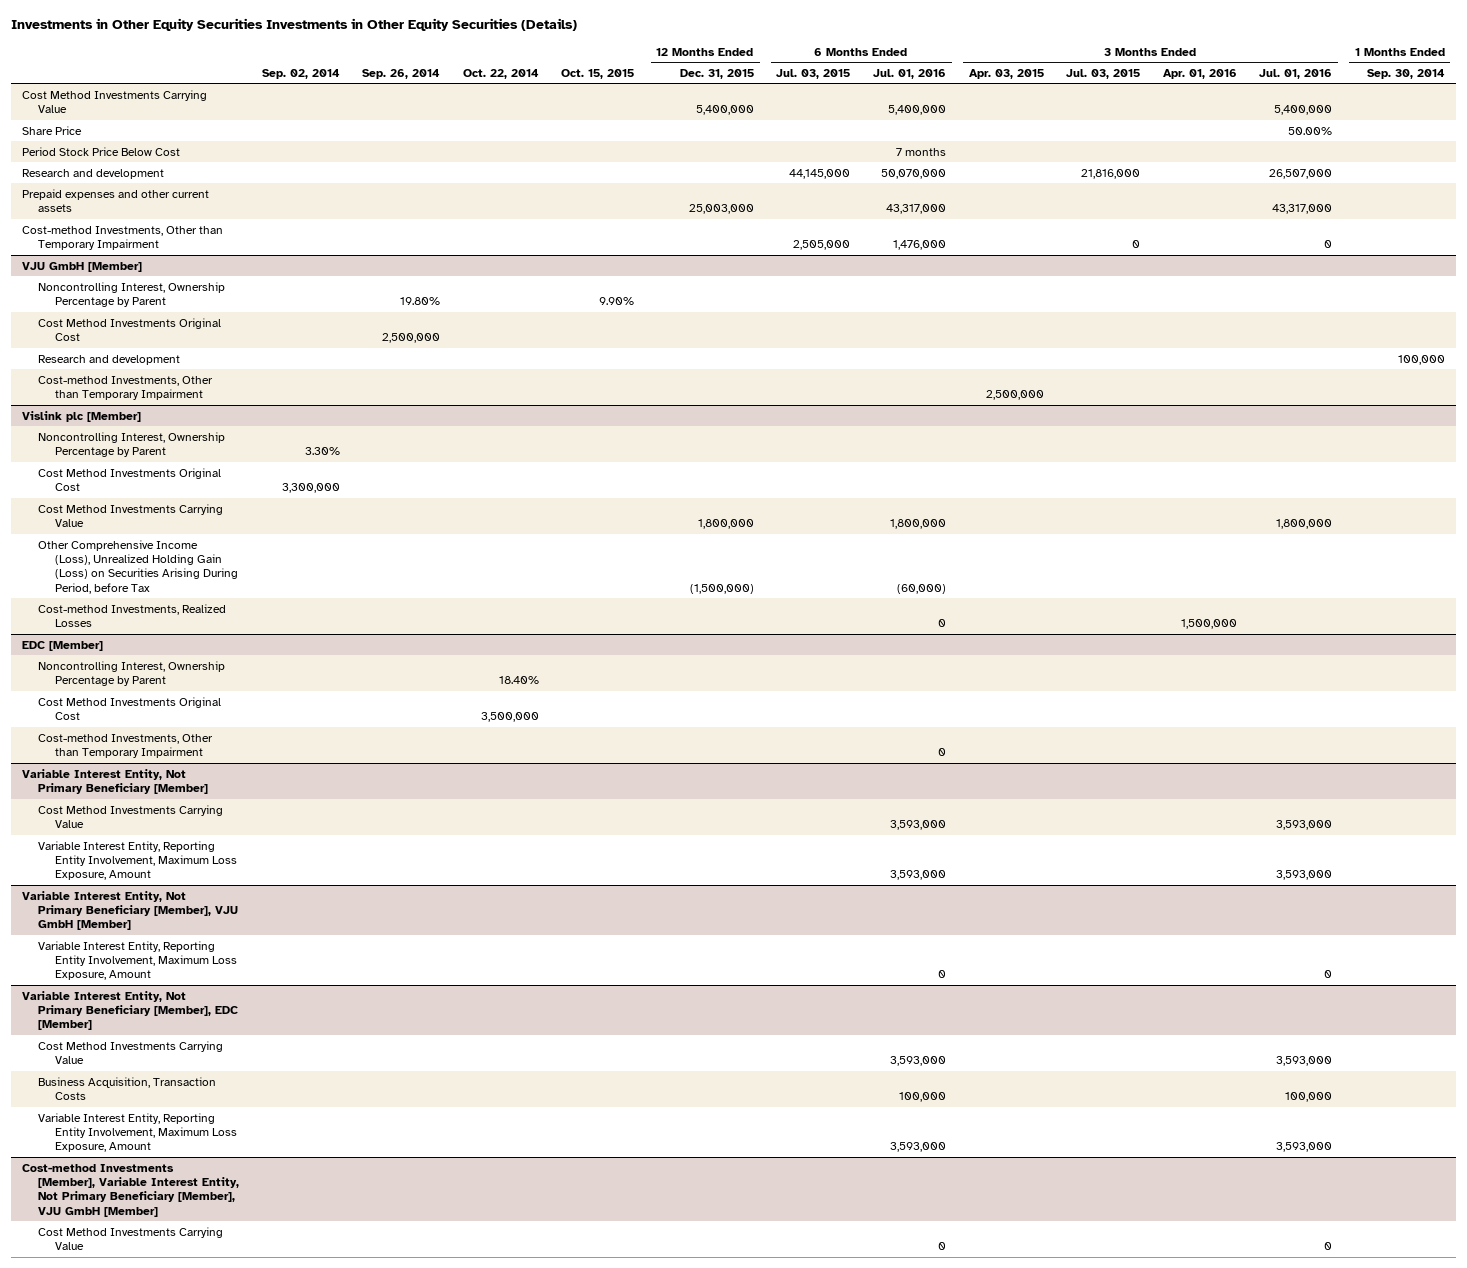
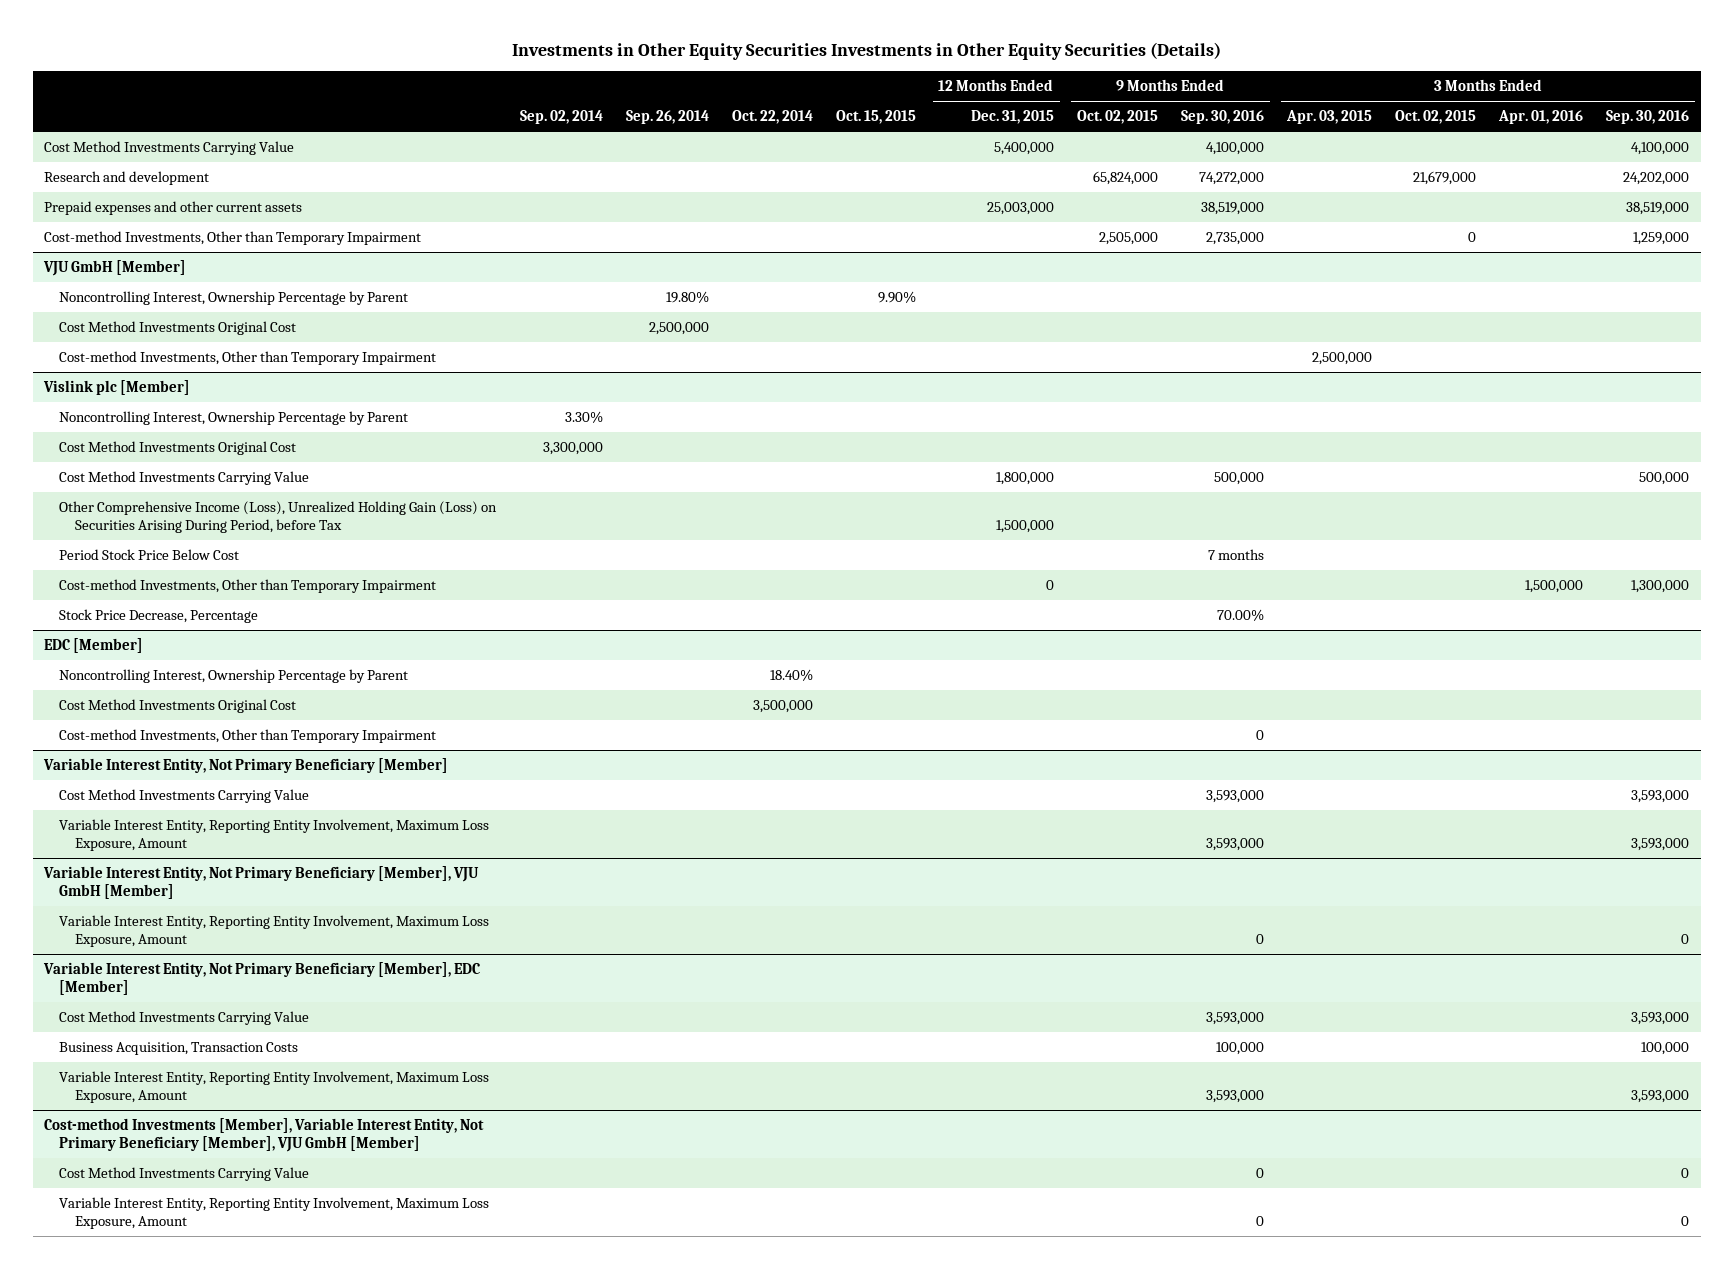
- | Sep. 02, 2014 | Sep. 26, 2014 | Oct. 22, 2014 | Oct. 15, 2015 | 12 Months Ended Dec. 31, 2015 | 6 Months Ended Jul. 03, 2015 | 6 Months Ended Jul. 01, 2016 | 3 Months Ended Apr. 03, 2015 | 3 Months Ended Jul. 03, 2015 | 3 Months Ended Apr. 01, 2016 | 3 Months Ended Jul. 01, 2016 | 1 Months Ended Sep. 30, 2014
+ | Sep. 02, 2014 | Sep. 26, 2014 | Oct. 22, 2014 | Oct. 15, 2015 | 12 Months Ended Dec. 31, 2015 | 9 Months Ended Oct. 02, 2015 | 9 Months Ended Sep. 30, 2016 | 3 Months Ended Apr. 03, 2015 | 3 Months Ended Oct. 02, 2015 | 3 Months Ended Apr. 01, 2016 | 3 Months Ended Sep. 30, 2016
- Share Price | | | | | | | | | | | 50.00% |
- Period Stock Price Below Cost | | | | | | | 7 months | | | | |
@ VJU GmbH [Member]
- Research and development | | | | | | | | | | | | 100,000
@ Vislink plc [Member]
- Other Comprehensive Income (Loss), Unrealized Holding Gain (Loss) on Securities Arising During Period, before Tax | | | | | (1,500,000) | | (60,000) | | | | |
- Cost-method Investments, Realized Losses | | | | | | | 0 | | | 1,500,000 | |
+ Other Comprehensive Income (Loss), Unrealized Holding Gain (Loss) on Securities Arising During Period, before Tax | | | | | 1,500,000 | | | | | |
+ Period Stock Price Below Cost | | | | | | | 7 months | | | |
+ Cost-method Investments, Other than Temporary Impairment | | | | | 0 | | | | | 1,500,000 | 1,300,000
+ Stock Price Decrease, Percentage | | | | | | | 70.00% | | | |
@ Cost-method Investments [Member], Variable Interest Entity, Not Primary Beneficiary [Member], VJU GmbH [Member]
+ Variable Interest Entity, Reporting Entity Involvement, Maximum Loss Exposure, Amount | | | | | | | 0 | | | | 0

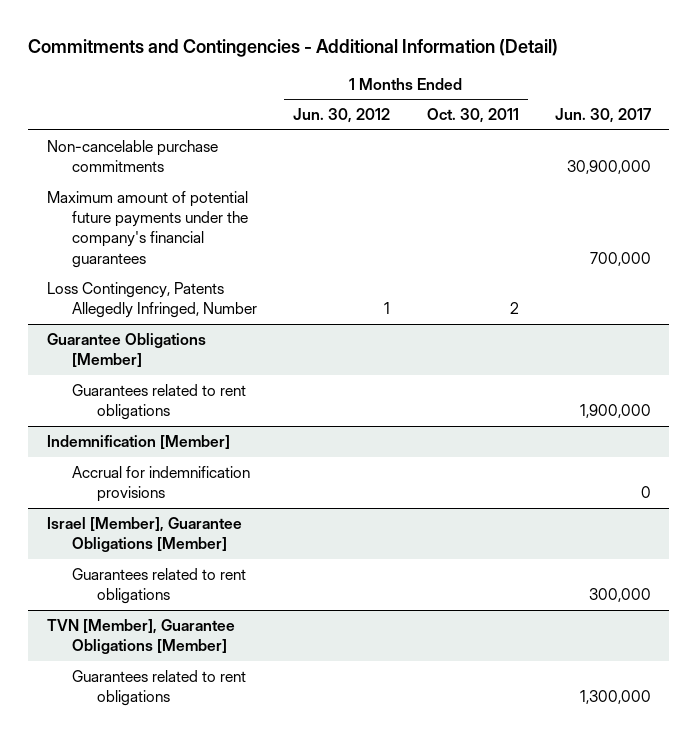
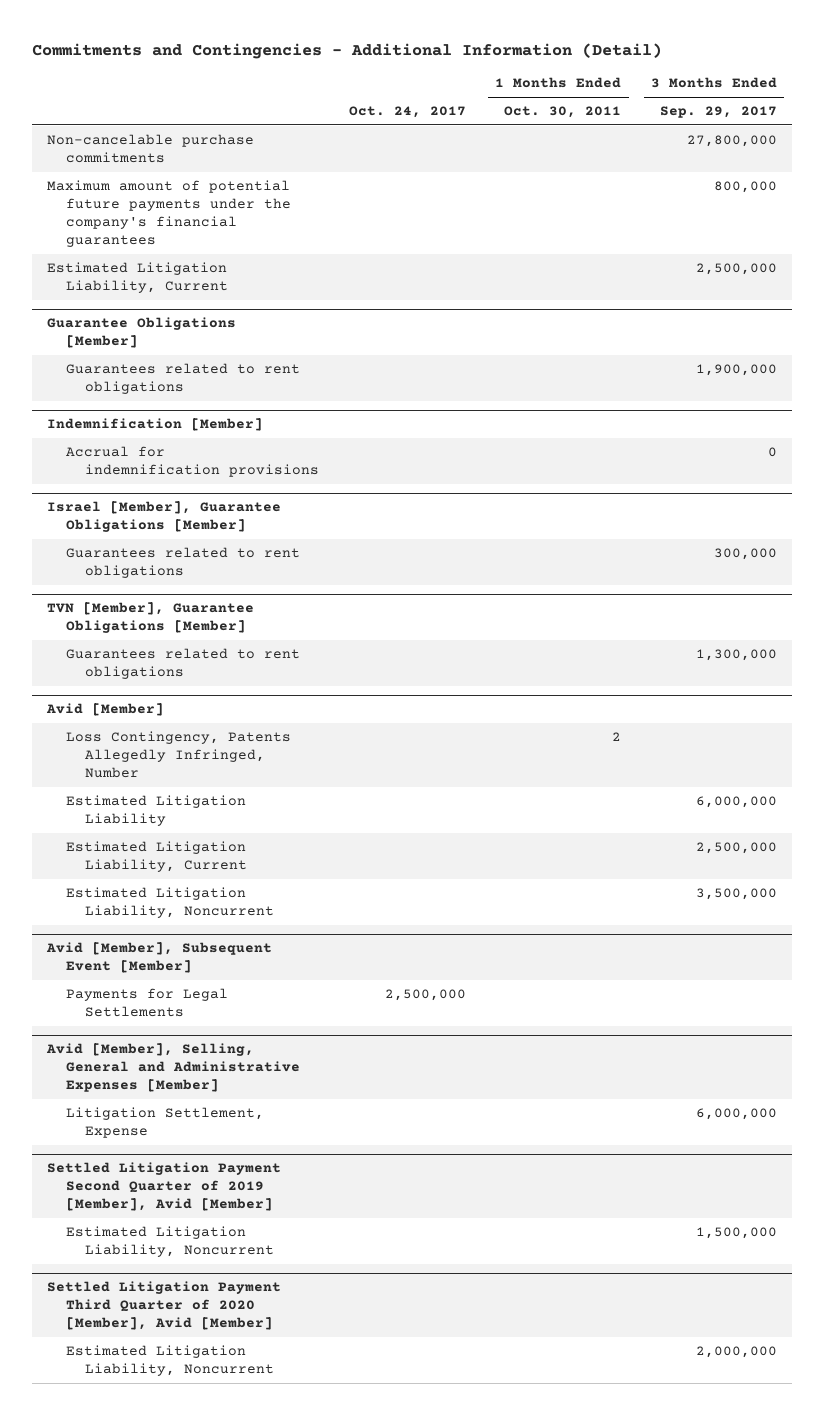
- | 1 Months Ended Jun. 30, 2012 | 1 Months Ended Oct. 30, 2011 | Jun. 30, 2017
+ | Oct. 24, 2017 | 1 Months Ended Oct. 30, 2011 | 3 Months Ended Sep. 29, 2017
- Loss Contingency, Patents Allegedly Infringed, Number | 1 | 2 |
+ Estimated Litigation Liability, Current | | | 2,500,000
+ Avid [Member]
+ Loss Contingency, Patents Allegedly Infringed, Number | | 2 |
+ Estimated Litigation Liability | | | 6,000,000
+ Estimated Litigation Liability, Current | | | 2,500,000
+ Estimated Litigation Liability, Noncurrent | | | 3,500,000
+ Avid [Member], Subsequent Event [Member]
+ Payments for Legal Settlements | 2,500,000 | |
+ Avid [Member], Selling, General and Administrative Expenses [Member]
+ Litigation Settlement, Expense | | | 6,000,000
+ Settled Litigation Payment Second Quarter of 2019 [Member], Avid [Member]
+ Estimated Litigation Liability, Noncurrent | | | 1,500,000
+ Settled Litigation Payment Third Quarter of 2020 [Member], Avid [Member]
+ Estimated Litigation Liability, Noncurrent | | | 2,000,000

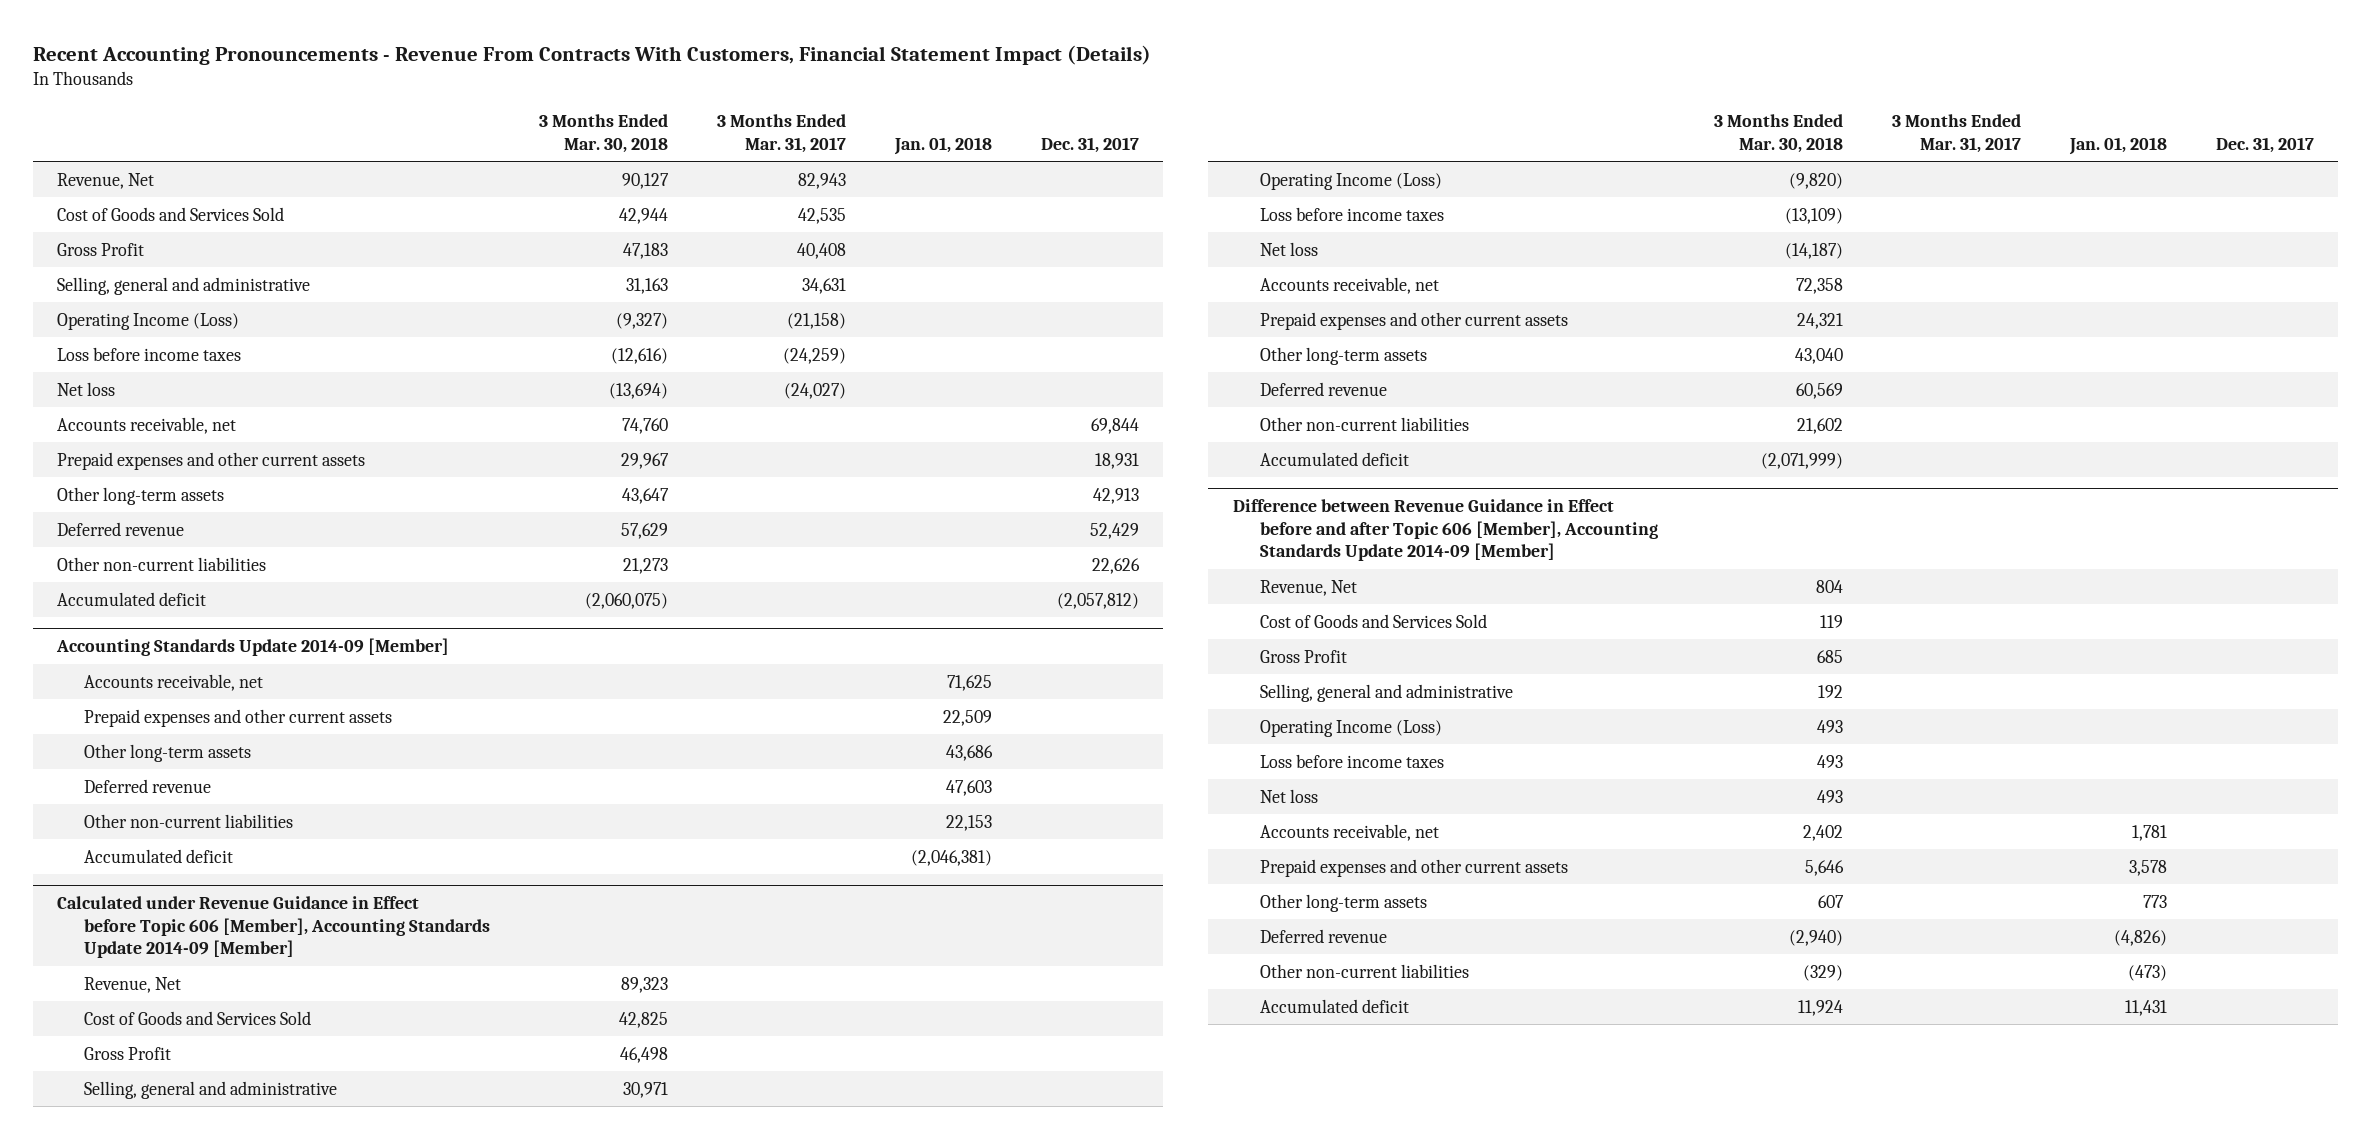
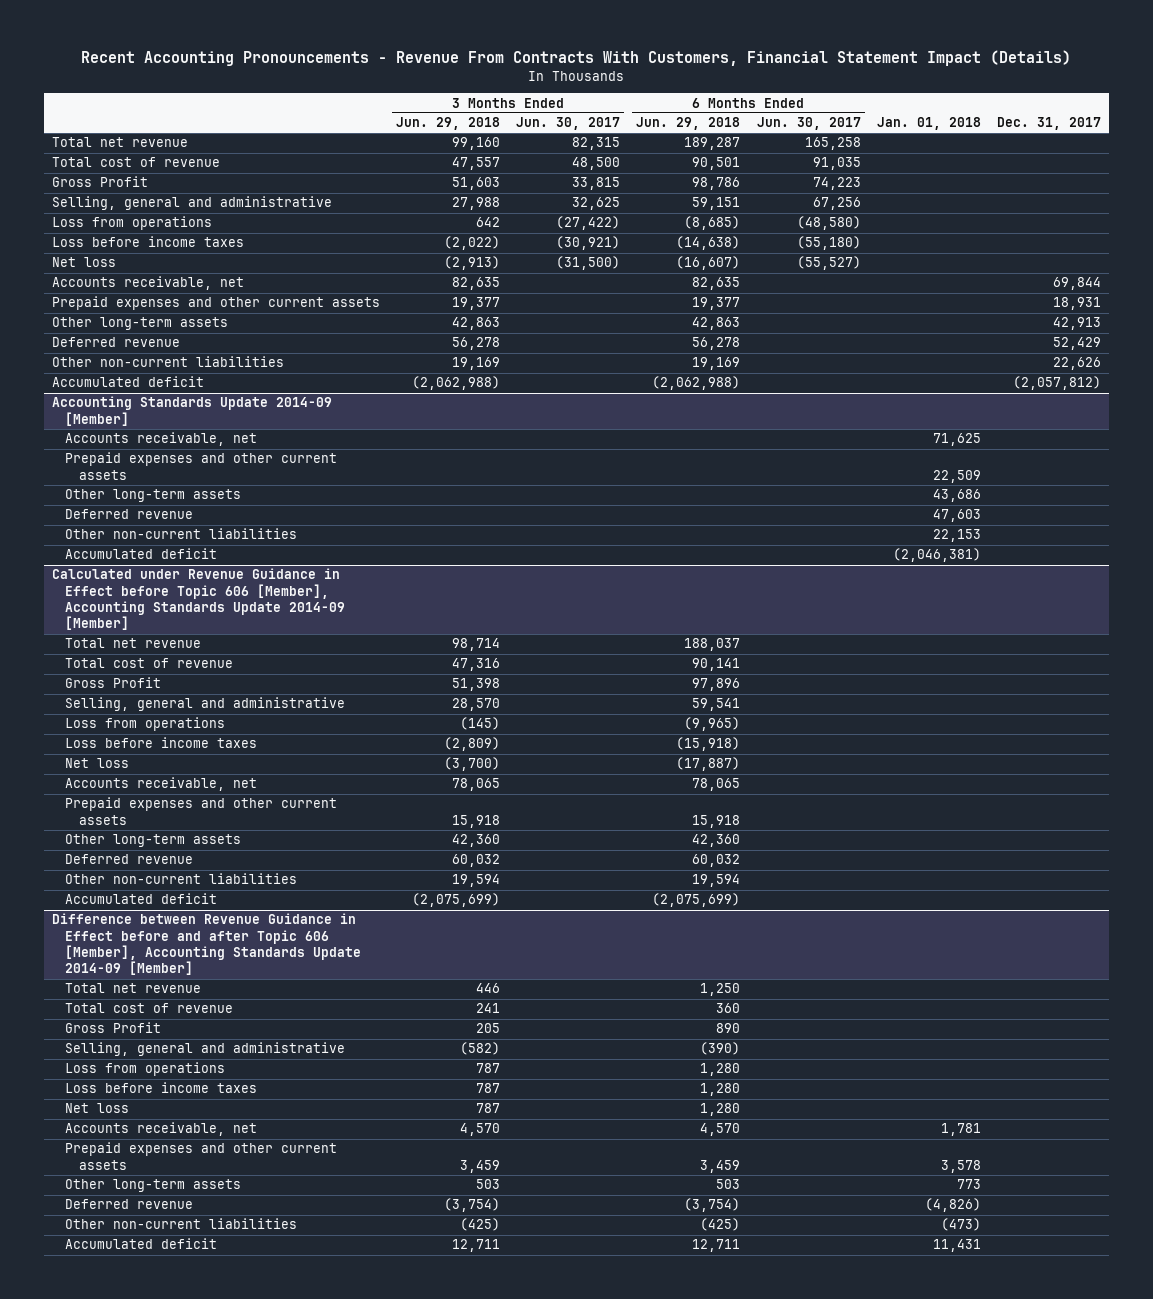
- | 3 Months Ended Mar. 30, 2018 | 3 Months Ended Mar. 31, 2017 | Jan. 01, 2018 | Dec. 31, 2017
+ | 3 Months Ended Jun. 29, 2018 | 3 Months Ended Jun. 30, 2017 | 6 Months Ended Jun. 29, 2018 | 6 Months Ended Jun. 30, 2017 | Jan. 01, 2018 | Dec. 31, 2017
- Revenue, Net | 90,127 | 82,943 | |
- Cost of Goods and Services Sold | 42,944 | 42,535 | |
+ Total net revenue | 99,160 | 82,315 | 189,287 | 165,258 | |
+ Total cost of revenue | 47,557 | 48,500 | 90,501 | 91,035 | |
- Operating Income (Loss) | (9,327) | (21,158) | |
+ Loss from operations | 642 | (27,422) | (8,685) | (48,580) | |
@ Calculated under Revenue Guidance in Effect before Topic 606 [Member], Accounting Standards Update 2014-09 [Member]
- Revenue, Net | 89,323 | | |
- Cost of Goods and Services Sold | 42,825 | | |
+ Total net revenue | 98,714 | | 188,037 | | |
+ Total cost of revenue | 47,316 | | 90,141 | | |
- Operating Income (Loss) | (9,820) | | |
+ Loss from operations | (145) | | (9,965) | | |
@ Difference between Revenue Guidance in Effect before and after Topic 606 [Member], Accounting Standards Update 2014-09 [Member]
- Revenue, Net | 804 | | |
- Cost of Goods and Services Sold | 119 | | |
+ Total net revenue | 446 | | 1,250 | | |
+ Total cost of revenue | 241 | | 360 | | |
- Operating Income (Loss) | 493 | | |
+ Loss from operations | 787 | | 1,280 | | |

